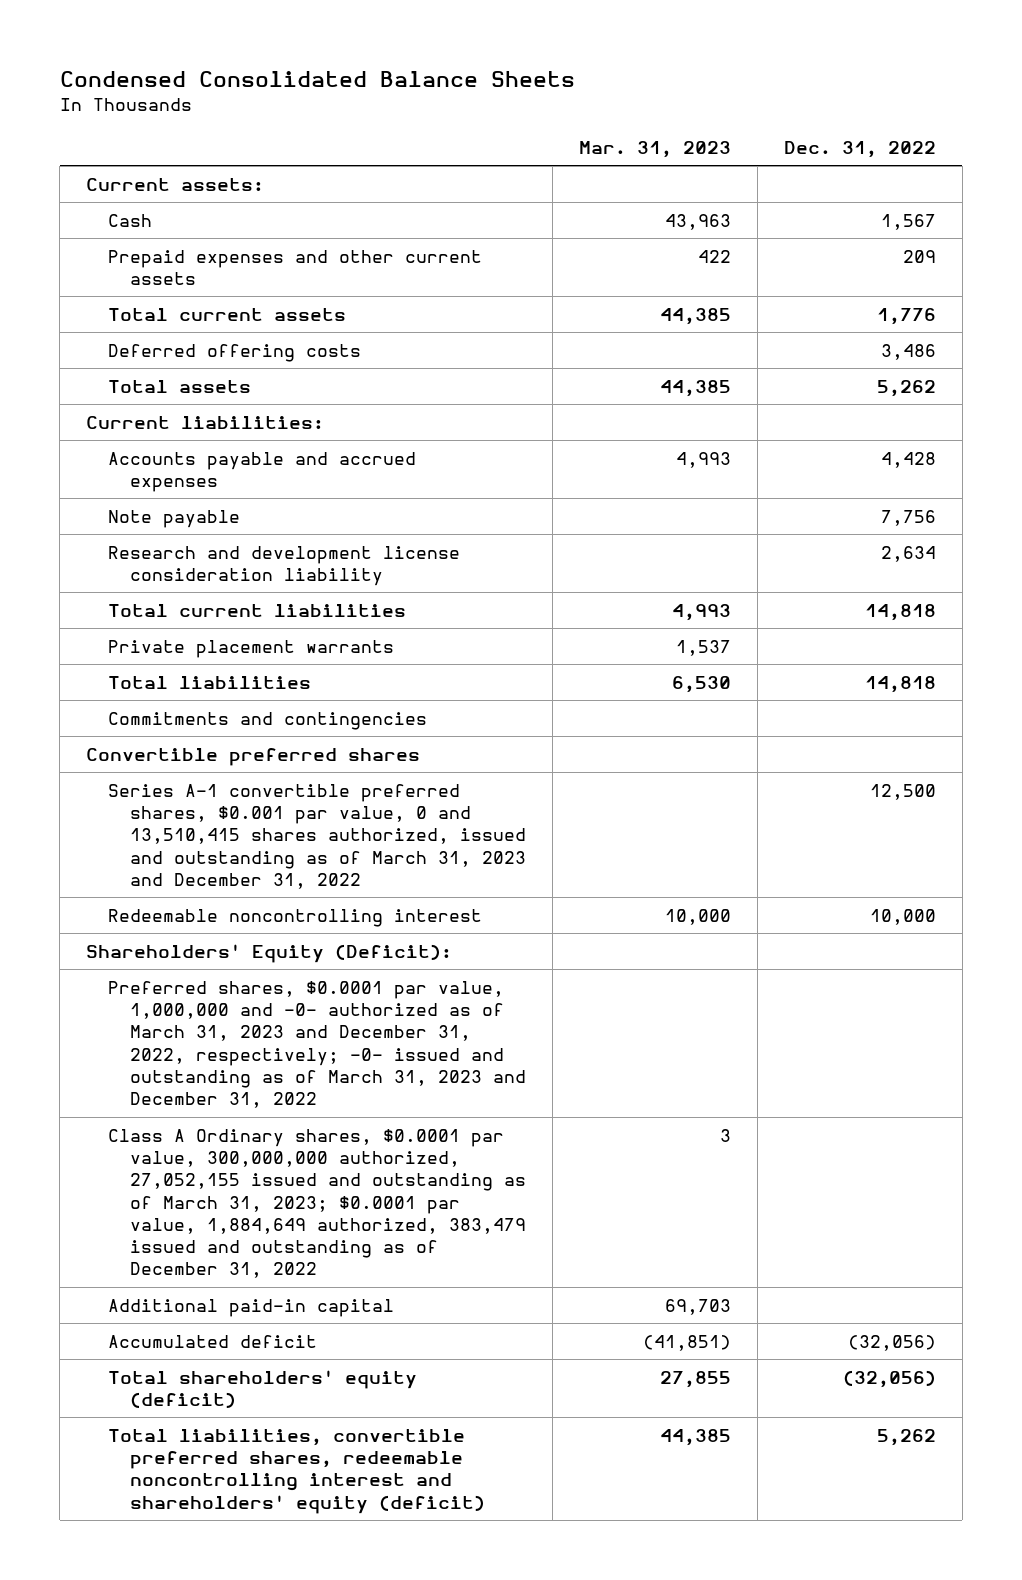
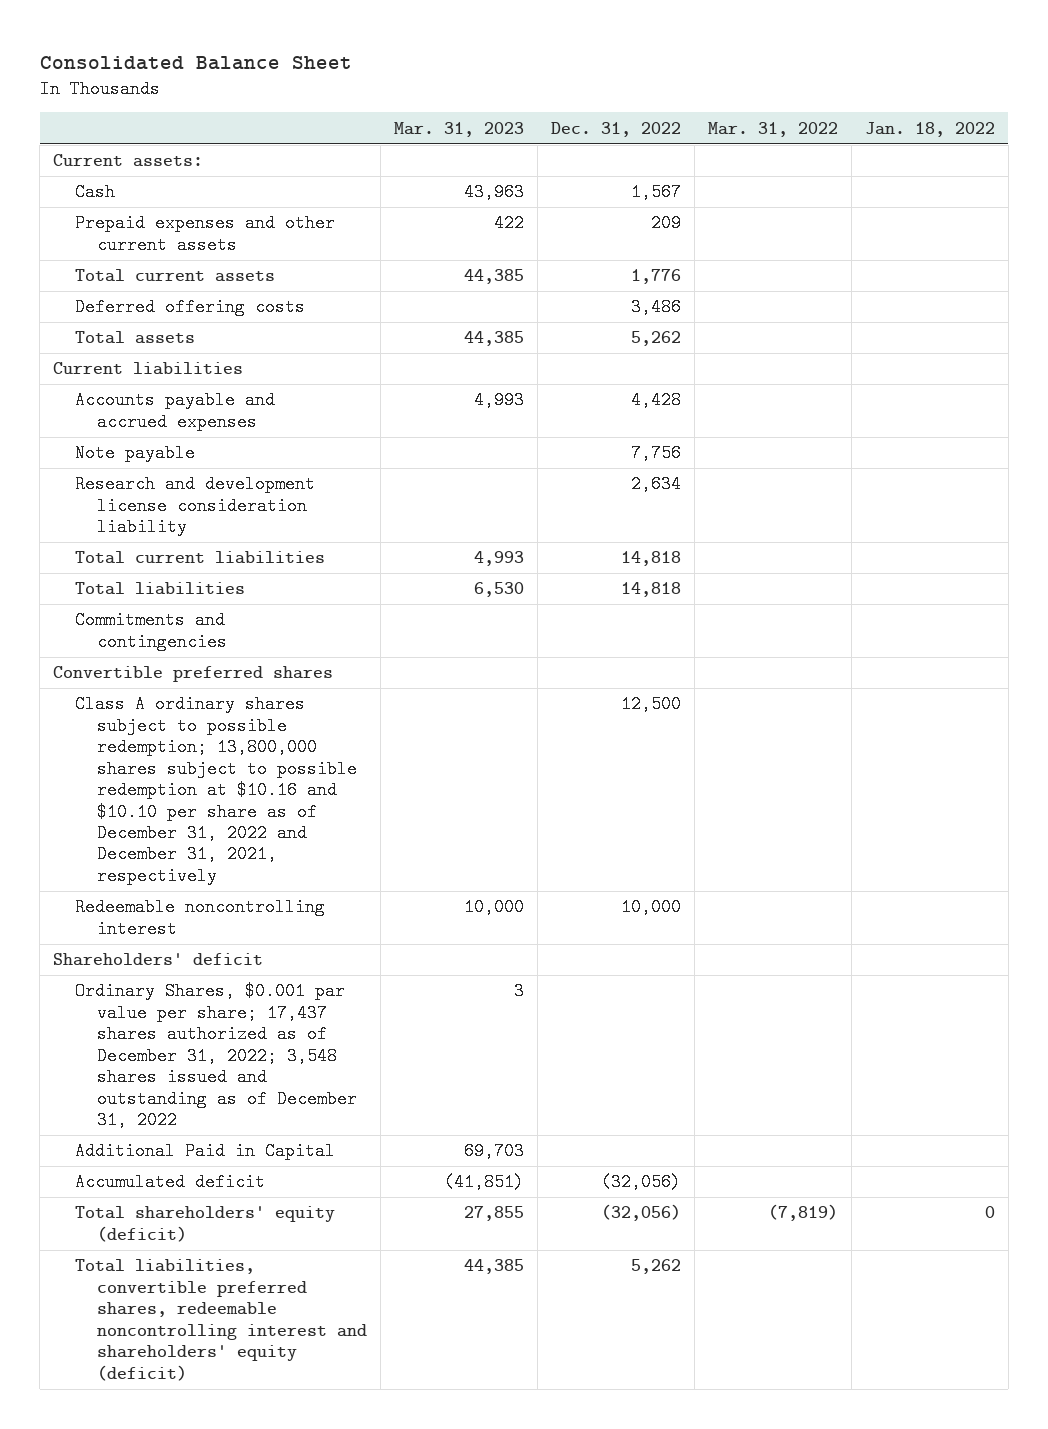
- Condensed Consolidated Balance Sheets
+ Consolidated Balance Sheet
- | Mar. 31, 2023 | Dec. 31, 2022
+ | Mar. 31, 2023 | Dec. 31, 2022 | Mar. 31, 2022 | Jan. 18, 2022
- Current liabilities:
+ Current liabilities
- Private placement warrants | 1,537 |
- Series A-1 convertible preferred shares, $0.001 par value, 0 and 13,510,415 shares authorized, issued and outstanding as of March 31, 2023 and December 31, 2022 | | 12,500
+ Class A ordinary shares subject to possible redemption; 13,800,000 shares subject to possible redemption at $10.16 and $10.10 per share as of December 31, 2022 and December 31, 2021, respectively | | 12,500 | |
- Shareholders' Equity (Deficit):
- Preferred shares, $0.0001 par value, 1,000,000 and -0- authorized as of March 31, 2023 and December 31, 2022, respectively; -0- issued and outstanding as of March 31, 2023 and December 31, 2022
- Class A Ordinary shares, $0.0001 par value, 300,000,000 authorized, 27,052,155 issued and outstanding as of March 31, 2023; $0.0001 par value, 1,884,649 authorized, 383,479 issued and outstanding as of December 31, 2022 | 3 |
- Additional paid-in capital | 69,703 |
+ Shareholders' deficit
+ Ordinary Shares, $0.001 par value per share; 17,437 shares authorized as of December 31, 2022; 3,548 shares issued and outstanding as of December 31, 2022 | 3 | | |
+ Additional Paid in Capital | 69,703 | | |

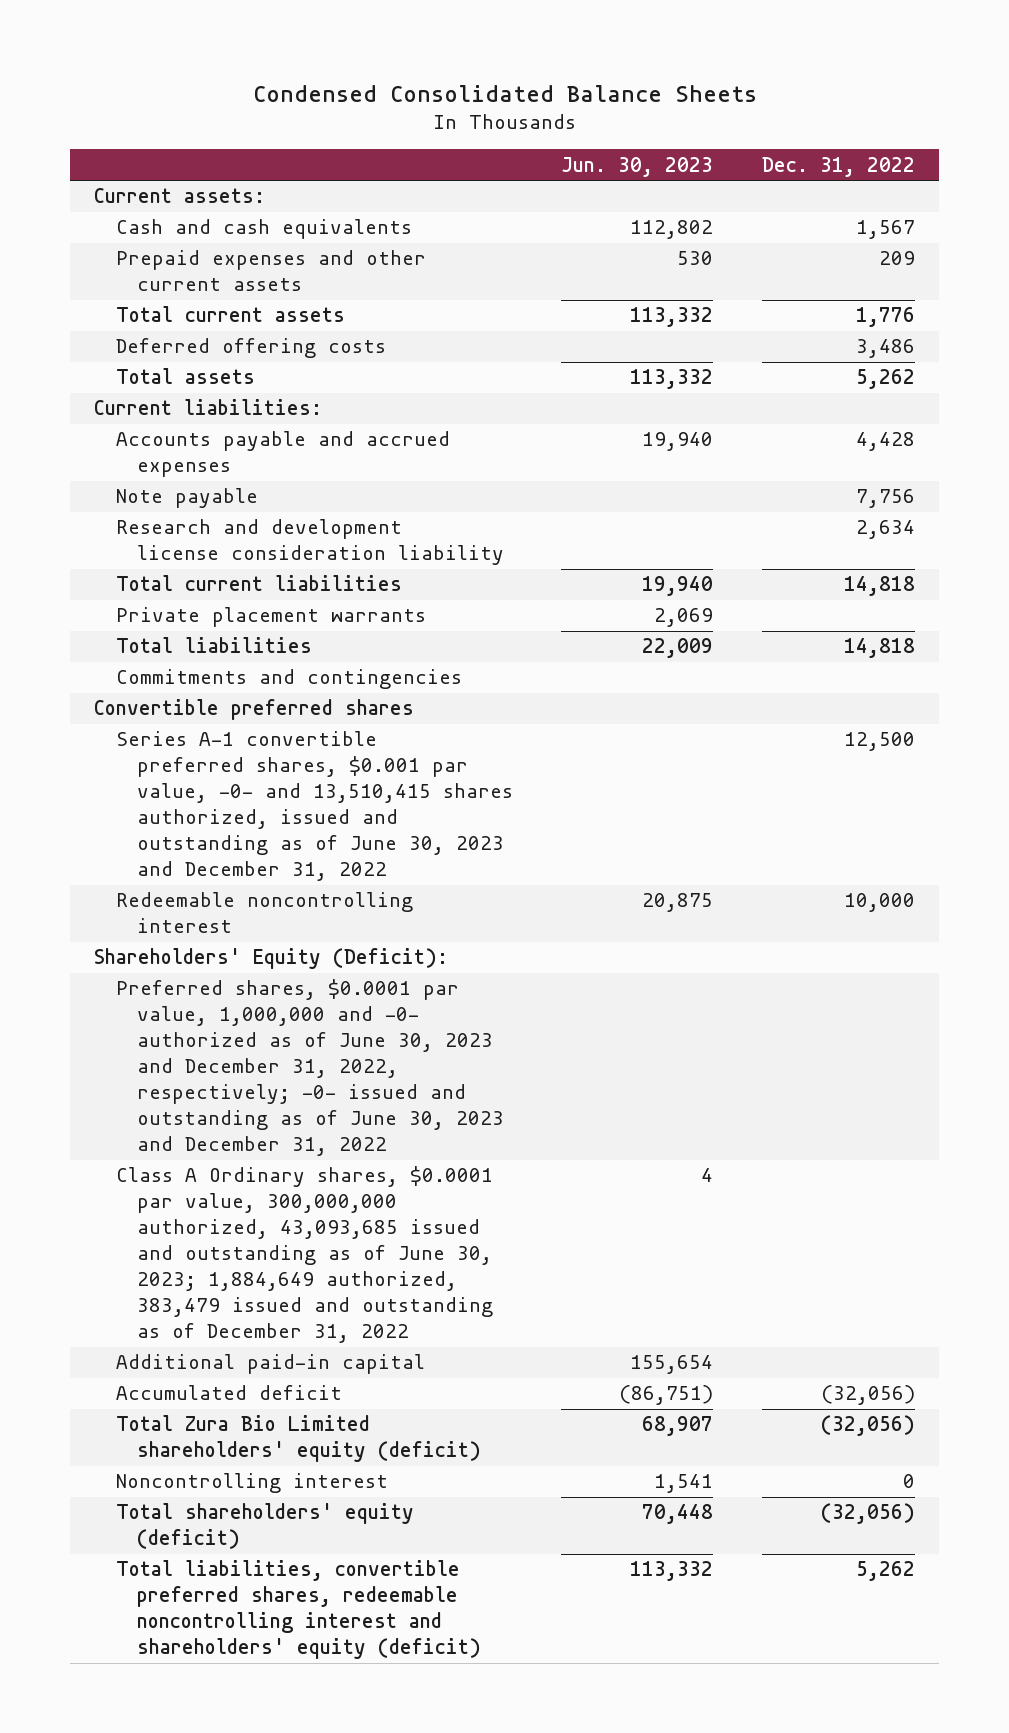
- Consolidated Balance Sheet
+ Condensed Consolidated Balance Sheets
- | Mar. 31, 2023 | Dec. 31, 2022 | Mar. 31, 2022 | Jan. 18, 2022
+ | Jun. 30, 2023 | Dec. 31, 2022
- Cash | 43,963 | 1,567 | |
+ Cash and cash equivalents | 112,802 | 1,567
- Current liabilities
+ Current liabilities:
+ Private placement warrants | 2,069 |
- Class A ordinary shares subject to possible redemption; 13,800,000 shares subject to possible redemption at $10.16 and $10.10 per share as of December 31, 2022 and December 31, 2021, respectively | | 12,500 | |
+ Series A-1 convertible preferred shares, $0.001 par value, -0- and 13,510,415 shares authorized, issued and outstanding as of June 30, 2023 and December 31, 2022 | | 12,500
- Shareholders' deficit
- Ordinary Shares, $0.001 par value per share; 17,437 shares authorized as of December 31, 2022; 3,548 shares issued and outstanding as of December 31, 2022 | 3 | | |
- Additional Paid in Capital | 69,703 | | |
+ Shareholders' Equity (Deficit):
+ Preferred shares, $0.0001 par value, 1,000,000 and -0- authorized as of June 30, 2023 and December 31, 2022, respectively; -0- issued and outstanding as of June 30, 2023 and December 31, 2022
+ Class A Ordinary shares, $0.0001 par value, 300,000,000 authorized, 43,093,685 issued and outstanding as of June 30, 2023; 1,884,649 authorized, 383,479 issued and outstanding as of December 31, 2022 | 4 |
+ Additional paid-in capital | 155,654 |
+ Total Zura Bio Limited shareholders' equity (deficit) | 68,907 | (32,056)
+ Noncontrolling interest | 1,541 | 0

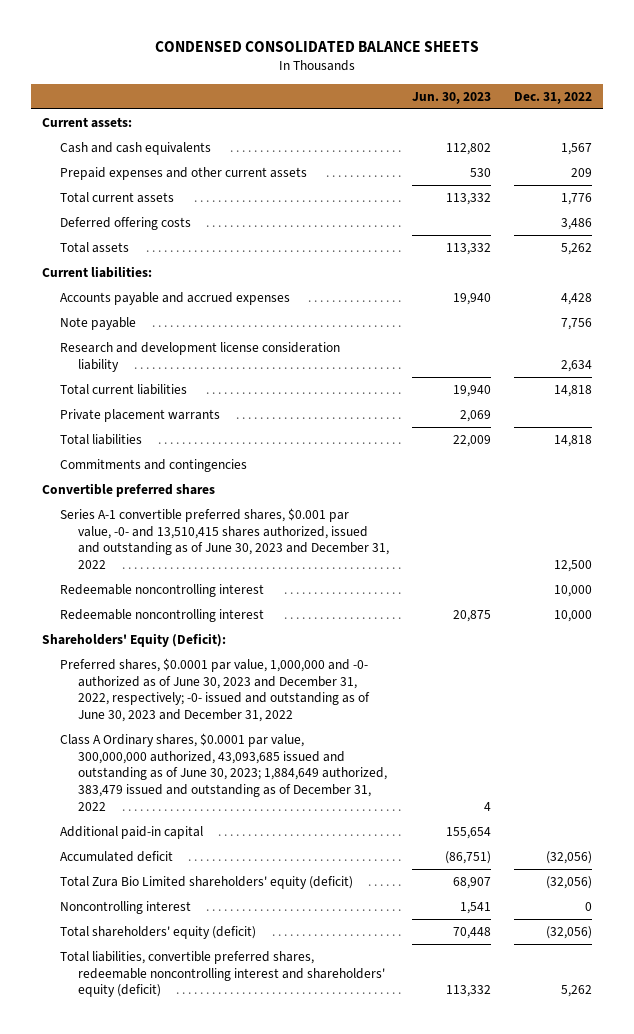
- Condensed Consolidated Balance Sheets
+ CONDENSED CONSOLIDATED BALANCE SHEETS
+ Redeemable noncontrolling interest | | 10,000

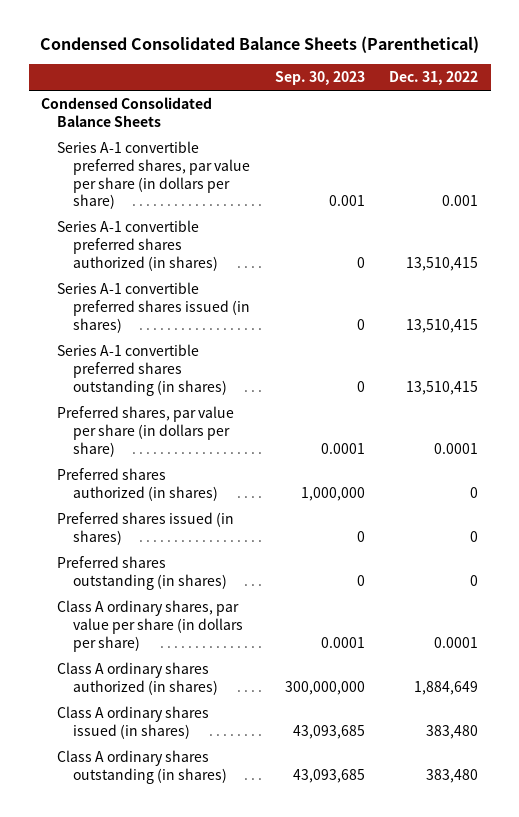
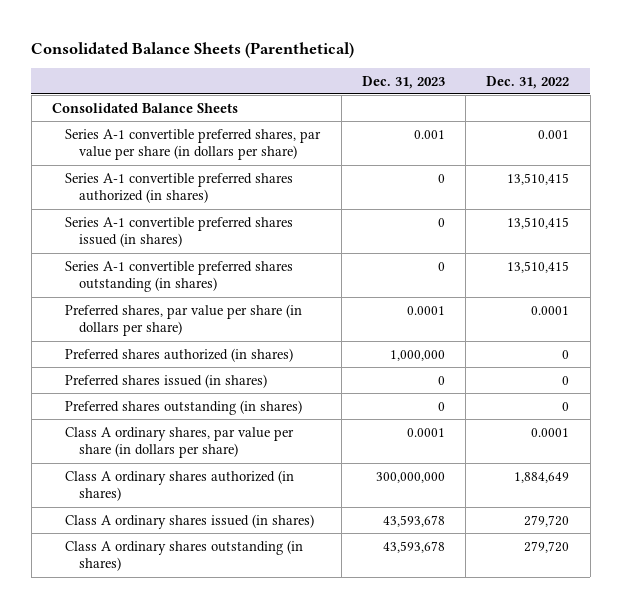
- Condensed Consolidated Balance Sheets (Parenthetical)
+ Consolidated Balance Sheets (Parenthetical)
- | Sep. 30, 2023 | Dec. 31, 2022
+ | Dec. 31, 2023 | Dec. 31, 2022
- Condensed Consolidated Balance Sheets
+ Consolidated Balance Sheets
- Class A ordinary shares issued (in shares) | 43,093,685 | 383,480
- Class A ordinary shares outstanding (in shares) | 43,093,685 | 383,480
+ Class A ordinary shares issued (in shares) | 43,593,678 | 279,720
+ Class A ordinary shares outstanding (in shares) | 43,593,678 | 279,720

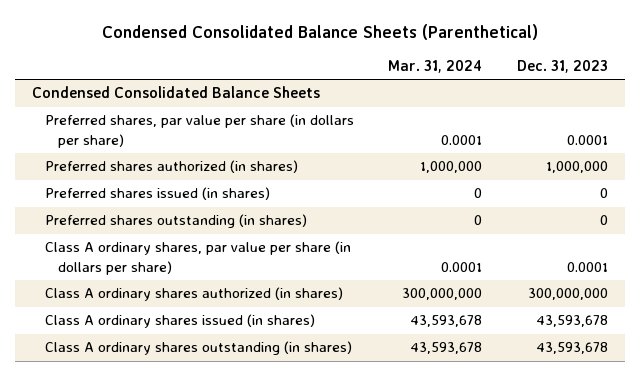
- Consolidated Balance Sheets (Parenthetical)
+ Condensed Consolidated Balance Sheets (Parenthetical)
- | Dec. 31, 2023 | Dec. 31, 2022
+ | Mar. 31, 2024 | Dec. 31, 2023
- Consolidated Balance Sheets
- Series A-1 convertible preferred shares, par value per share (in dollars per share) | 0.001 | 0.001
- Series A-1 convertible preferred shares authorized (in shares) | 0 | 13,510,415
- Series A-1 convertible preferred shares issued (in shares) | 0 | 13,510,415
- Series A-1 convertible preferred shares outstanding (in shares) | 0 | 13,510,415
+ Condensed Consolidated Balance Sheets

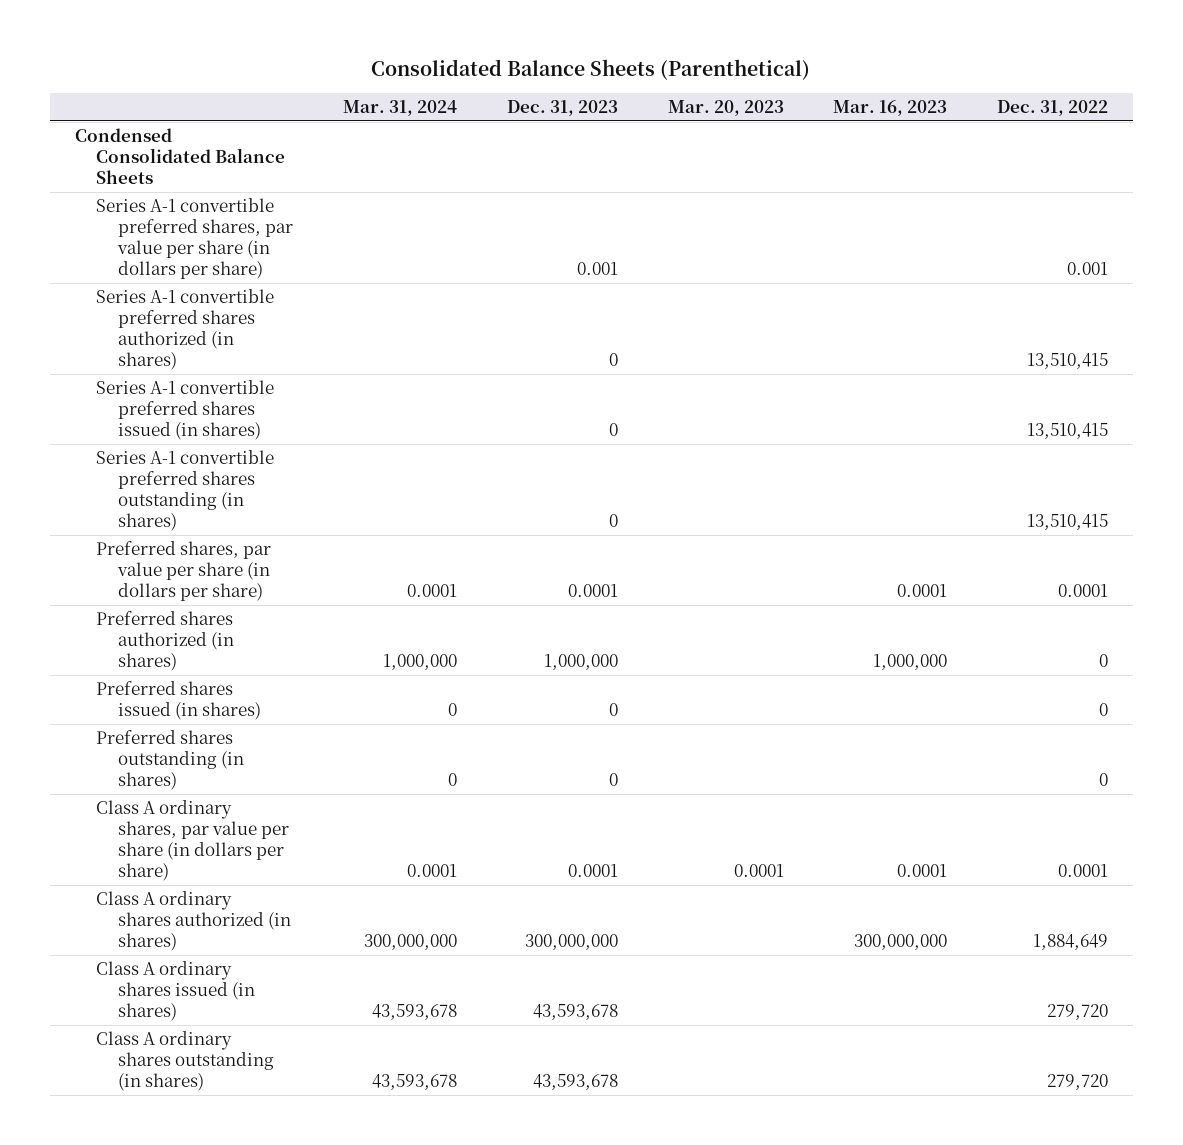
- Condensed Consolidated Balance Sheets (Parenthetical)
+ Consolidated Balance Sheets (Parenthetical)
- | Mar. 31, 2024 | Dec. 31, 2023
+ | Mar. 31, 2024 | Dec. 31, 2023 | Mar. 20, 2023 | Mar. 16, 2023 | Dec. 31, 2022
+ Series A-1 convertible preferred shares, par value per share (in dollars per share) | | 0.001 | | | 0.001
+ Series A-1 convertible preferred shares authorized (in shares) | | 0 | | | 13,510,415
+ Series A-1 convertible preferred shares issued (in shares) | | 0 | | | 13,510,415
+ Series A-1 convertible preferred shares outstanding (in shares) | | 0 | | | 13,510,415

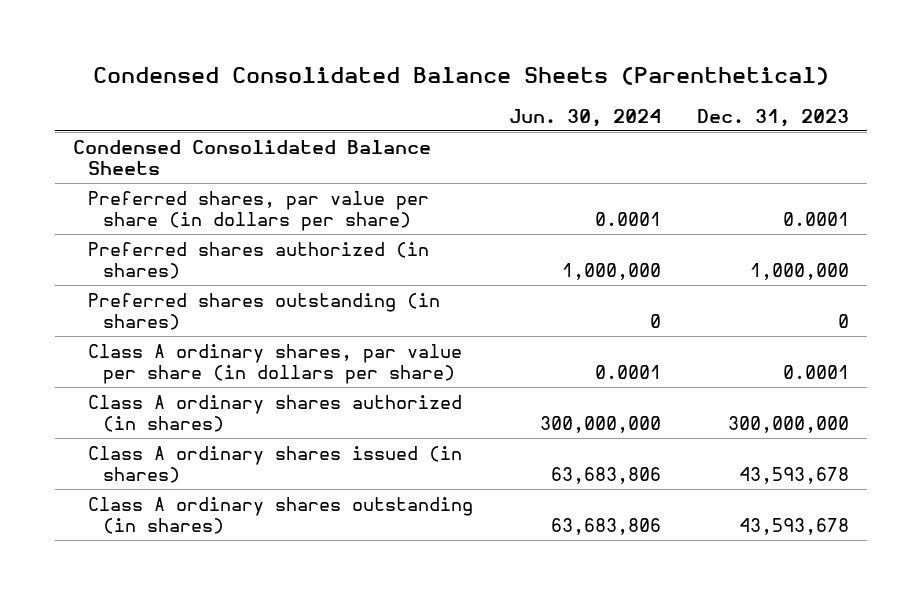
- Consolidated Balance Sheets (Parenthetical)
+ Condensed Consolidated Balance Sheets (Parenthetical)
- | Mar. 31, 2024 | Dec. 31, 2023 | Mar. 20, 2023 | Mar. 16, 2023 | Dec. 31, 2022
+ | Jun. 30, 2024 | Dec. 31, 2023
- Series A-1 convertible preferred shares, par value per share (in dollars per share) | | 0.001 | | | 0.001
- Series A-1 convertible preferred shares authorized (in shares) | | 0 | | | 13,510,415
- Series A-1 convertible preferred shares issued (in shares) | | 0 | | | 13,510,415
- Series A-1 convertible preferred shares outstanding (in shares) | | 0 | | | 13,510,415
- Preferred shares issued (in shares) | 0 | 0 | | | 0

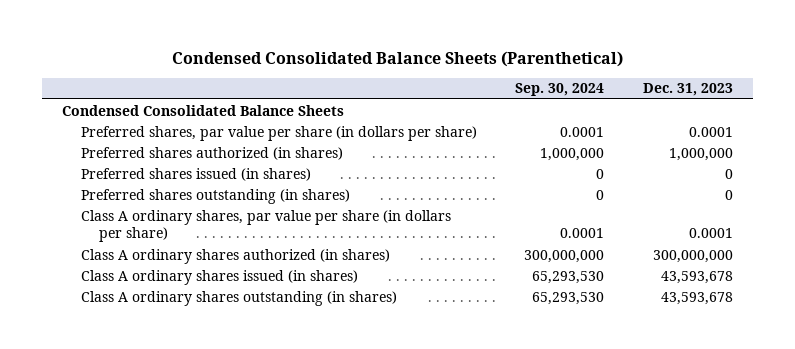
- | Jun. 30, 2024 | Dec. 31, 2023
+ | Sep. 30, 2024 | Dec. 31, 2023
+ Preferred shares issued (in shares) | 0 | 0

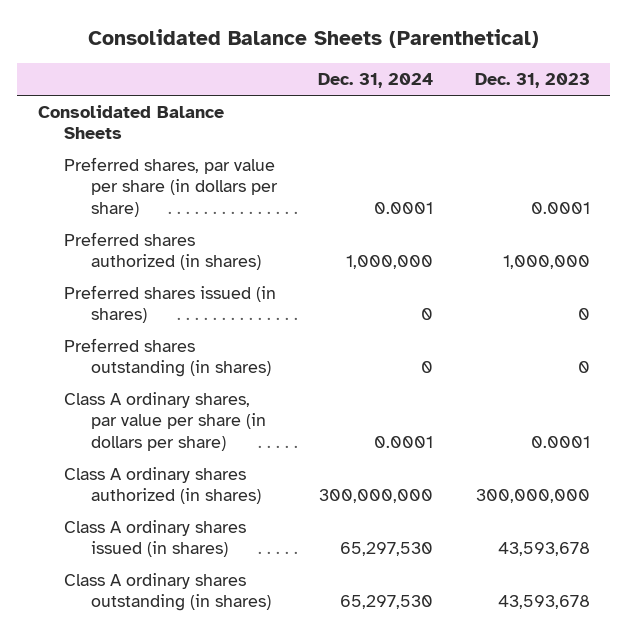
- Condensed Consolidated Balance Sheets (Parenthetical)
+ Consolidated Balance Sheets (Parenthetical)
- | Sep. 30, 2024 | Dec. 31, 2023
+ | Dec. 31, 2024 | Dec. 31, 2023
- Condensed Consolidated Balance Sheets
+ Consolidated Balance Sheets

